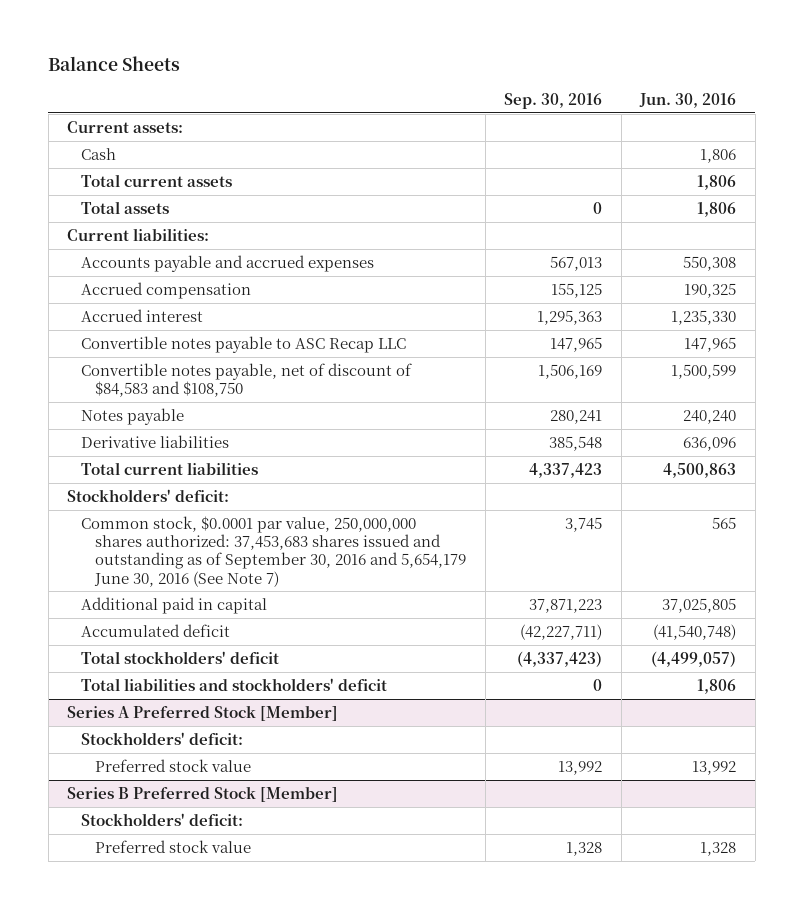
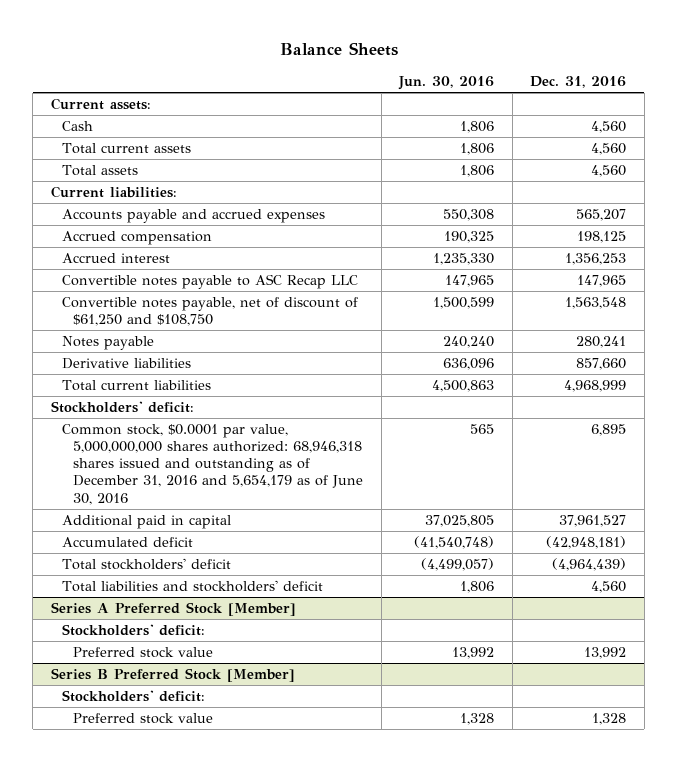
- | Sep. 30, 2016 | Jun. 30, 2016
+ | Jun. 30, 2016 | Dec. 31, 2016
- Convertible notes payable, net of discount of $84,583 and $108,750 | 1,506,169 | 1,500,599
+ Convertible notes payable, net of discount of $61,250 and $108,750 | 1,500,599 | 1,563,548
- Common stock, $0.0001 par value, 250,000,000 shares authorized: 37,453,683 shares issued and outstanding as of September 30, 2016 and 5,654,179 June 30, 2016 (See Note 7) | 3,745 | 565
+ Common stock, $0.0001 par value, 5,000,000,000 shares authorized: 68,946,318 shares issued and outstanding as of December 31, 2016 and 5,654,179 as of June 30, 2016 | 565 | 6,895

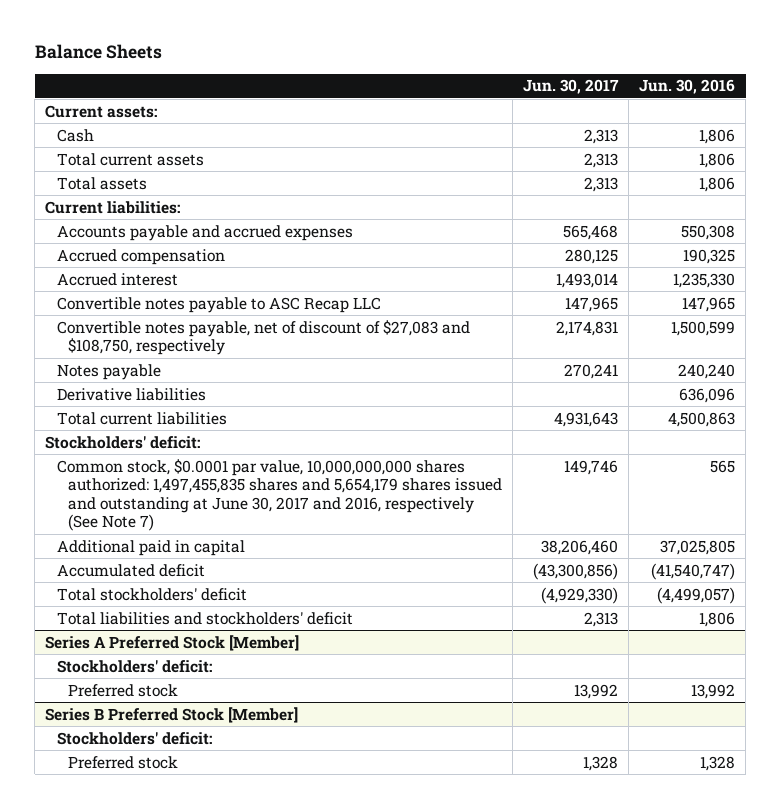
- | Jun. 30, 2016 | Dec. 31, 2016
+ | Jun. 30, 2017 | Jun. 30, 2016
- Convertible notes payable, net of discount of $61,250 and $108,750 | 1,500,599 | 1,563,548
+ Convertible notes payable, net of discount of $27,083 and $108,750, respectively | 2,174,831 | 1,500,599
- Common stock, $0.0001 par value, 5,000,000,000 shares authorized: 68,946,318 shares issued and outstanding as of December 31, 2016 and 5,654,179 as of June 30, 2016 | 565 | 6,895
+ Common stock, $0.0001 par value, 10,000,000,000 shares authorized: 1,497,455,835 shares and 5,654,179 shares issued and outstanding at June 30, 2017 and 2016, respectively (See Note 7) | 149,746 | 565
- Accumulated deficit | (41,540,748) | (42,948,181)
+ Accumulated deficit | (43,300,856) | (41,540,747)
@ Series A Preferred Stock [Member]
- Preferred stock value | 13,992 | 13,992
+ Preferred stock | 13,992 | 13,992
@ Series B Preferred Stock [Member]
- Preferred stock value | 1,328 | 1,328
+ Preferred stock | 1,328 | 1,328

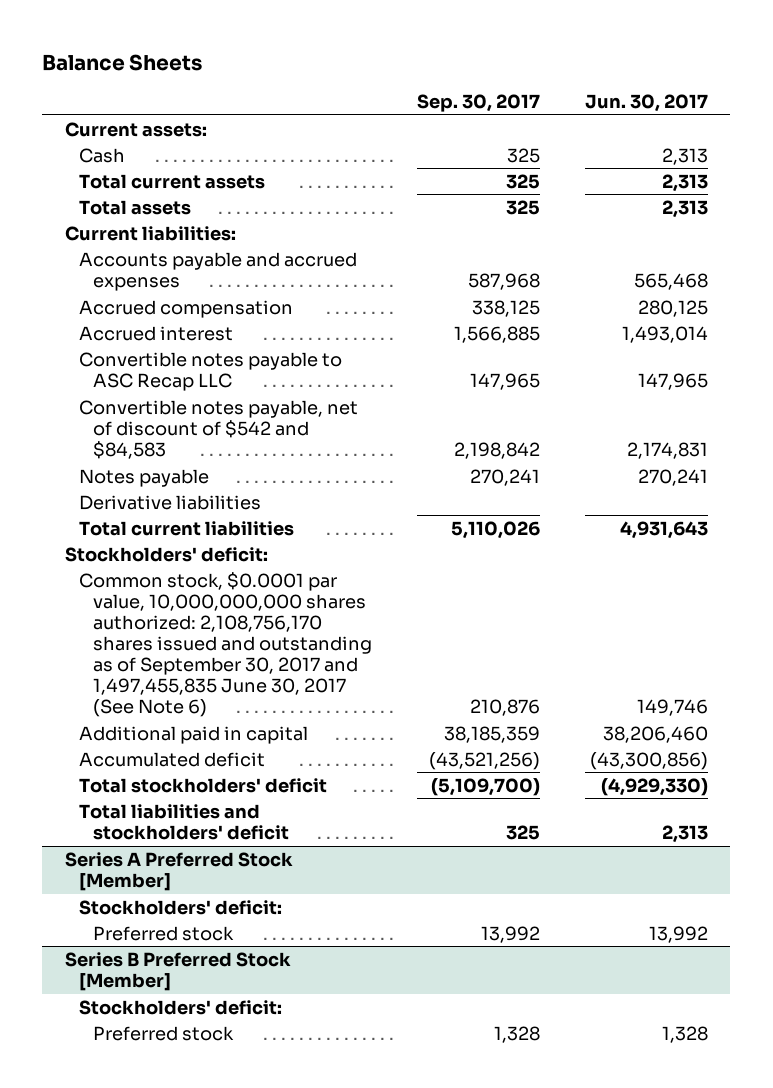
- | Jun. 30, 2017 | Jun. 30, 2016
+ | Sep. 30, 2017 | Jun. 30, 2017
- Convertible notes payable, net of discount of $27,083 and $108,750, respectively | 2,174,831 | 1,500,599
+ Convertible notes payable, net of discount of $542 and $84,583 | 2,198,842 | 2,174,831
- Common stock, $0.0001 par value, 10,000,000,000 shares authorized: 1,497,455,835 shares and 5,654,179 shares issued and outstanding at June 30, 2017 and 2016, respectively (See Note 7) | 149,746 | 565
+ Common stock, $0.0001 par value, 10,000,000,000 shares authorized: 2,108,756,170 shares issued and outstanding as of September 30, 2017 and 1,497,455,835 June 30, 2017 (See Note 6) | 210,876 | 149,746

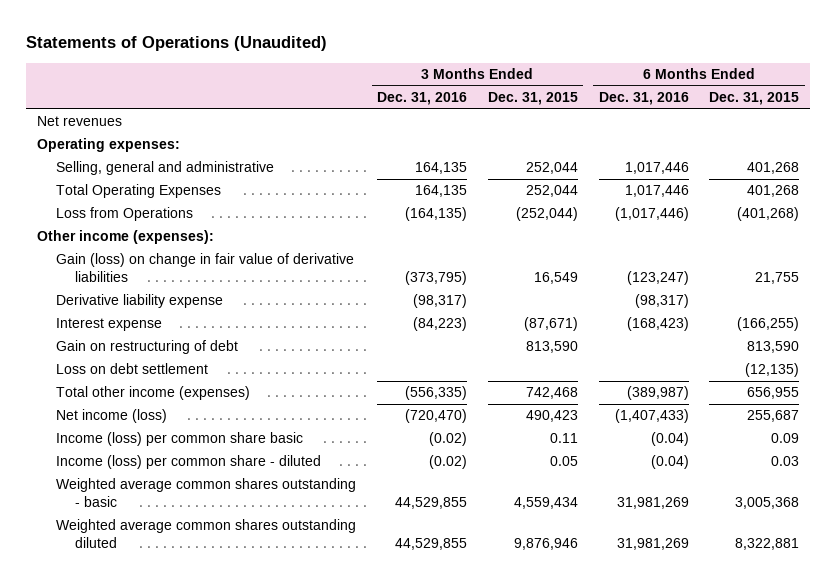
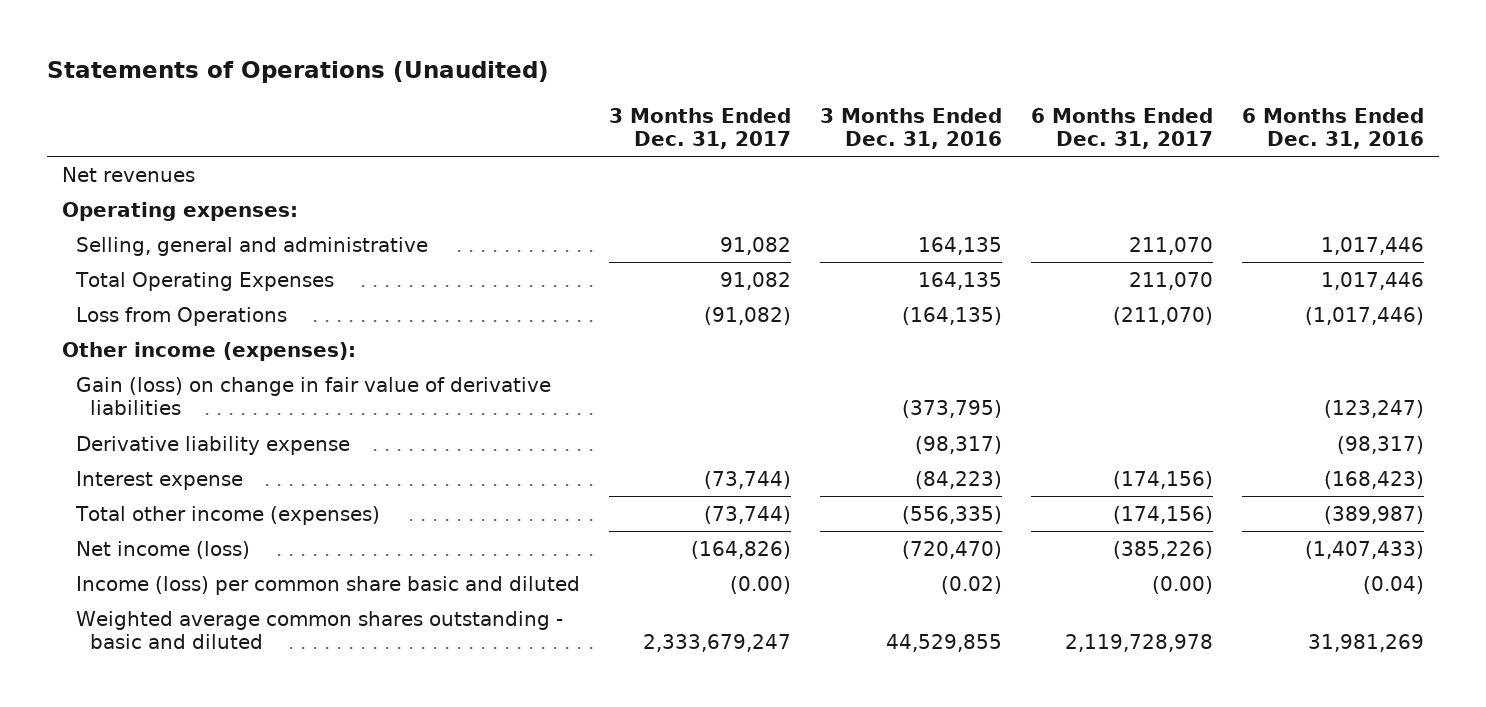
- | 3 Months Ended Dec. 31, 2016 | 3 Months Ended Dec. 31, 2015 | 6 Months Ended Dec. 31, 2016 | 6 Months Ended Dec. 31, 2015
+ | 3 Months Ended Dec. 31, 2017 | 3 Months Ended Dec. 31, 2016 | 6 Months Ended Dec. 31, 2017 | 6 Months Ended Dec. 31, 2016
- Gain on restructuring of debt | | 813,590 | | 813,590
- Loss on debt settlement | | | | (12,135)
- Income (loss) per common share basic | (0.02) | 0.11 | (0.04) | 0.09
- Income (loss) per common share - diluted | (0.02) | 0.05 | (0.04) | 0.03
- Weighted average common shares outstanding - basic | 44,529,855 | 4,559,434 | 31,981,269 | 3,005,368
- Weighted average common shares outstanding diluted | 44,529,855 | 9,876,946 | 31,981,269 | 8,322,881
+ Income (loss) per common share basic and diluted | (0.00) | (0.02) | (0.00) | (0.04)
+ Weighted average common shares outstanding - basic and diluted | 2,333,679,247 | 44,529,855 | 2,119,728,978 | 31,981,269

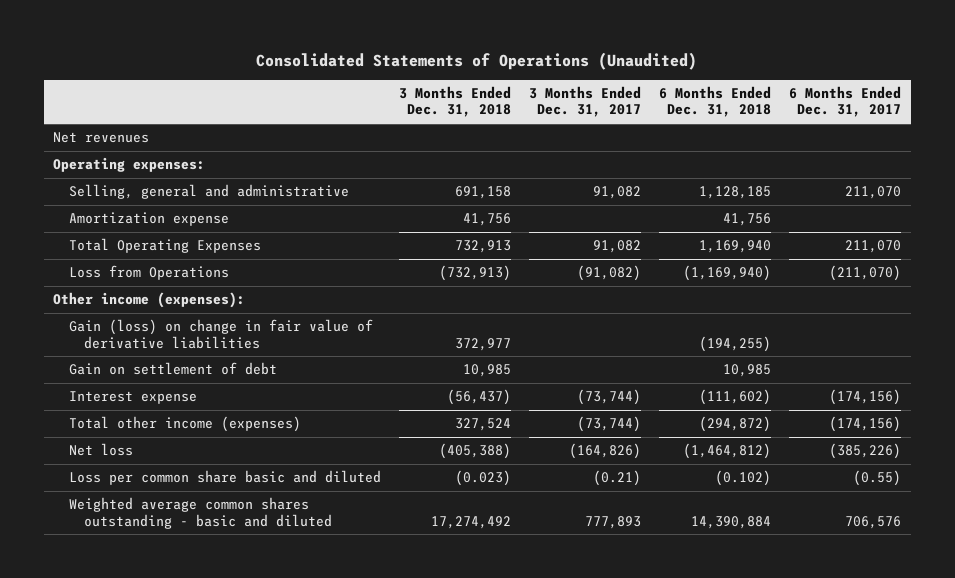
- Statements of Operations (Unaudited)
+ Consolidated Statements of Operations (Unaudited)
- | 3 Months Ended Dec. 31, 2017 | 3 Months Ended Dec. 31, 2016 | 6 Months Ended Dec. 31, 2017 | 6 Months Ended Dec. 31, 2016
+ | 3 Months Ended Dec. 31, 2018 | 3 Months Ended Dec. 31, 2017 | 6 Months Ended Dec. 31, 2018 | 6 Months Ended Dec. 31, 2017
+ Amortization expense | 41,756 | | 41,756 |
- Derivative liability expense | | (98,317) | | (98,317)
+ Gain on settlement of debt | 10,985 | | 10,985 |
- Net income (loss) | (164,826) | (720,470) | (385,226) | (1,407,433)
- Income (loss) per common share basic and diluted | (0.00) | (0.02) | (0.00) | (0.04)
- Weighted average common shares outstanding - basic and diluted | 2,333,679,247 | 44,529,855 | 2,119,728,978 | 31,981,269
+ Net loss | (405,388) | (164,826) | (1,464,812) | (385,226)
+ Loss per common share basic and diluted | (0.023) | (0.21) | (0.102) | (0.55)
+ Weighted average common shares outstanding - basic and diluted | 17,274,492 | 777,893 | 14,390,884 | 706,576

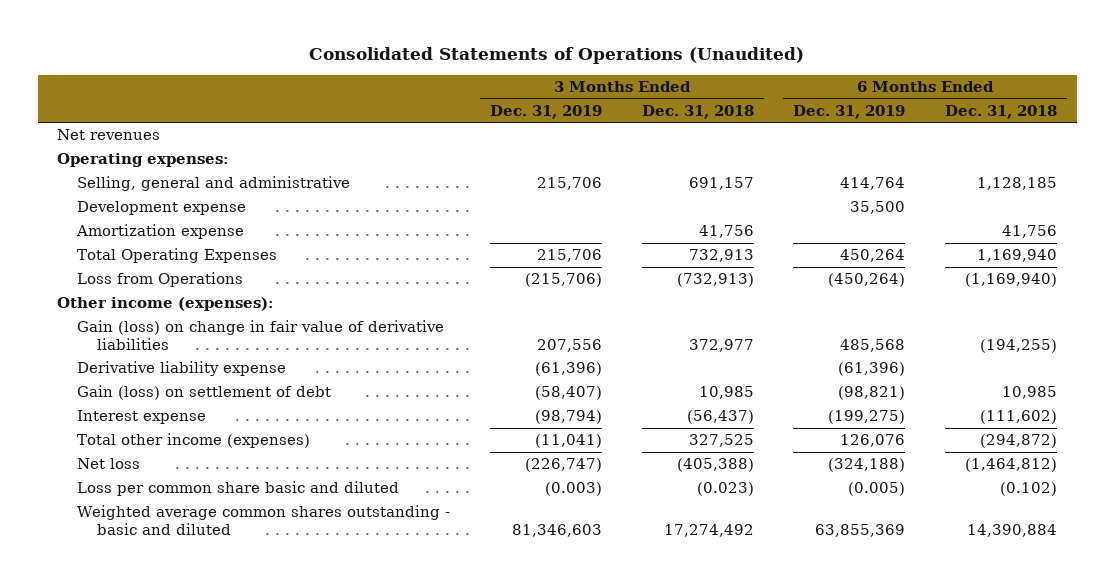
- | 3 Months Ended Dec. 31, 2018 | 3 Months Ended Dec. 31, 2017 | 6 Months Ended Dec. 31, 2018 | 6 Months Ended Dec. 31, 2017
+ | 3 Months Ended Dec. 31, 2019 | 3 Months Ended Dec. 31, 2018 | 6 Months Ended Dec. 31, 2019 | 6 Months Ended Dec. 31, 2018
- Selling, general and administrative | 691,158 | 91,082 | 1,128,185 | 211,070
+ Selling, general and administrative | 215,706 | 691,157 | 414,764 | 1,128,185
+ Development expense | | | 35,500 |
- Gain on settlement of debt | 10,985 | | 10,985 |
+ Derivative liability expense | (61,396) | | (61,396) |
+ Gain (loss) on settlement of debt | (58,407) | 10,985 | (98,821) | 10,985
- Total other income (expenses) | 327,524 | (73,744) | (294,872) | (174,156)
+ Total other income (expenses) | (11,041) | 327,525 | 126,076 | (294,872)

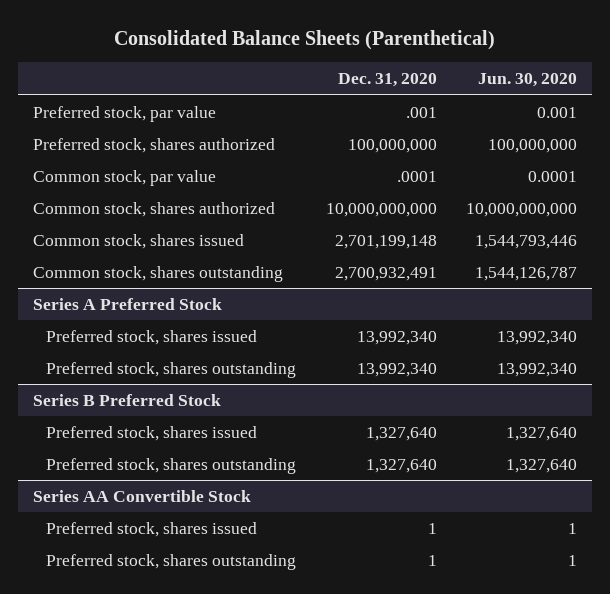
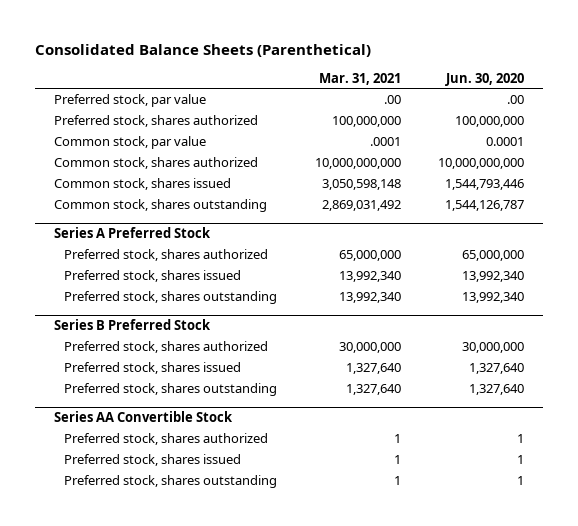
- | Dec. 31, 2020 | Jun. 30, 2020
+ | Mar. 31, 2021 | Jun. 30, 2020
- Preferred stock, par value | .001 | 0.001
+ Preferred stock, par value | .00 | .00
@ Series A Preferred Stock
+ Preferred stock, shares authorized | 65,000,000 | 65,000,000
@ Series B Preferred Stock
+ Preferred stock, shares authorized | 30,000,000 | 30,000,000
@ Series AA Convertible Stock
+ Preferred stock, shares authorized | 1 | 1

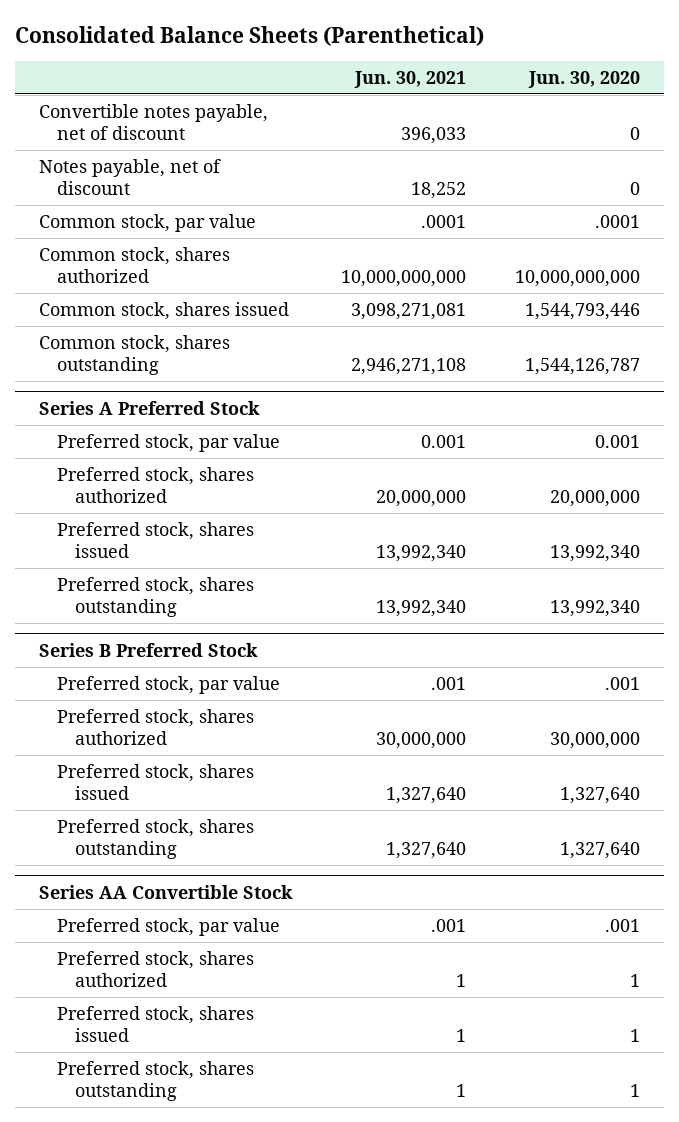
- | Mar. 31, 2021 | Jun. 30, 2020
+ | Jun. 30, 2021 | Jun. 30, 2020
- Preferred stock, par value | .00 | .00
- Preferred stock, shares authorized | 100,000,000 | 100,000,000
- Common stock, par value | .0001 | 0.0001
+ Convertible notes payable, net of discount | 396,033 | 0
+ Notes payable, net of discount | 18,252 | 0
+ Common stock, par value | .0001 | .0001
@ Series A Preferred Stock
- Preferred stock, shares authorized | 65,000,000 | 65,000,000
+ Preferred stock, par value | 0.001 | 0.001
+ Preferred stock, shares authorized | 20,000,000 | 20,000,000
@ Series B Preferred Stock
+ Preferred stock, par value | .001 | .001
@ Series AA Convertible Stock
+ Preferred stock, par value | .001 | .001

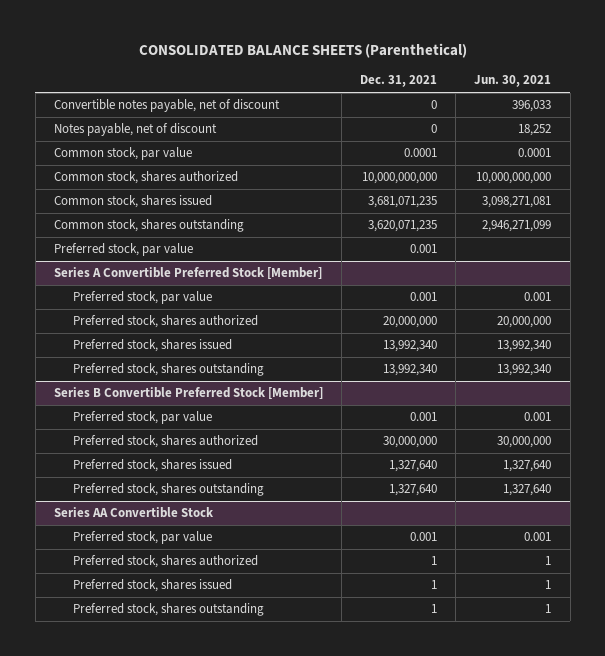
- Consolidated Balance Sheets (Parenthetical)
+ CONSOLIDATED BALANCE SHEETS (Parenthetical)
- | Jun. 30, 2021 | Jun. 30, 2020
+ | Dec. 31, 2021 | Jun. 30, 2021
- Common stock, par value | .0001 | .0001
+ Common stock, par value | 0.0001 | 0.0001
- Common stock, shares outstanding | 2,946,271,108 | 1,544,126,787
- Series A Preferred Stock
+ Common stock, shares outstanding | 3,620,071,235 | 2,946,271,099
+ Preferred stock, par value | 0.001 |
+ Series A Convertible Preferred Stock [Member]
- Series B Preferred Stock
- Preferred stock, par value | .001 | .001
+ Series B Convertible Preferred Stock [Member]
+ Preferred stock, par value | 0.001 | 0.001
@ Series AA Convertible Stock
- Preferred stock, par value | .001 | .001
+ Preferred stock, par value | 0.001 | 0.001

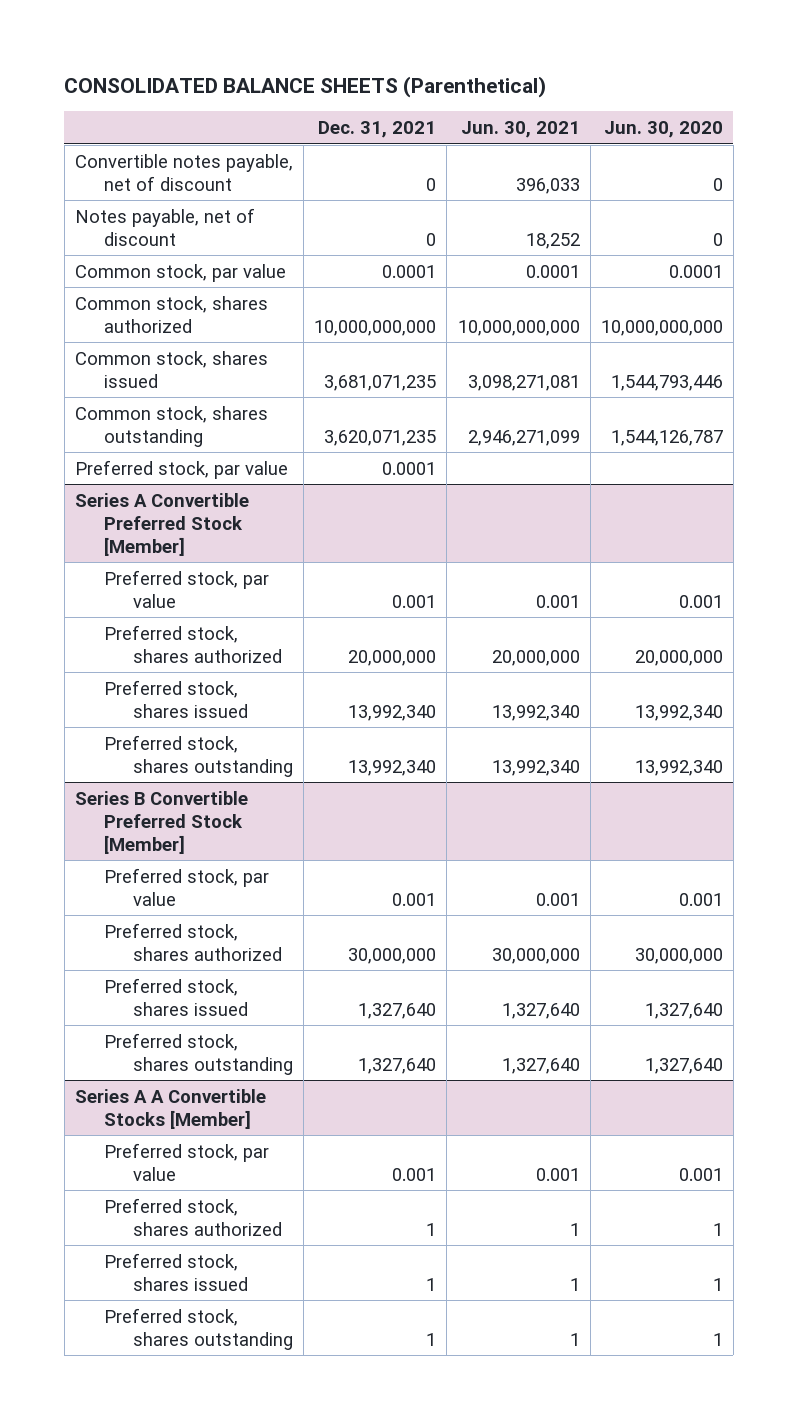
- | Dec. 31, 2021 | Jun. 30, 2021
+ | Dec. 31, 2021 | Jun. 30, 2021 | Jun. 30, 2020
- Preferred stock, par value | 0.001 |
+ Preferred stock, par value | 0.0001 | |
- Series AA Convertible Stock
+ Series A A Convertible Stocks [Member]

